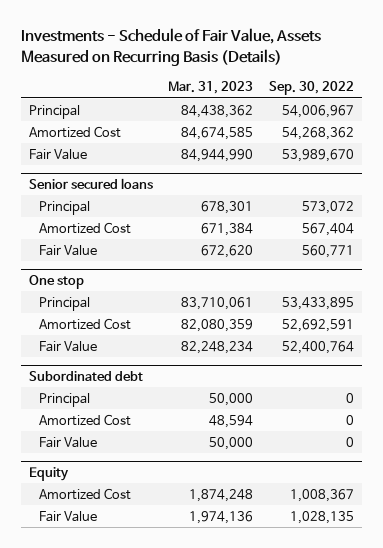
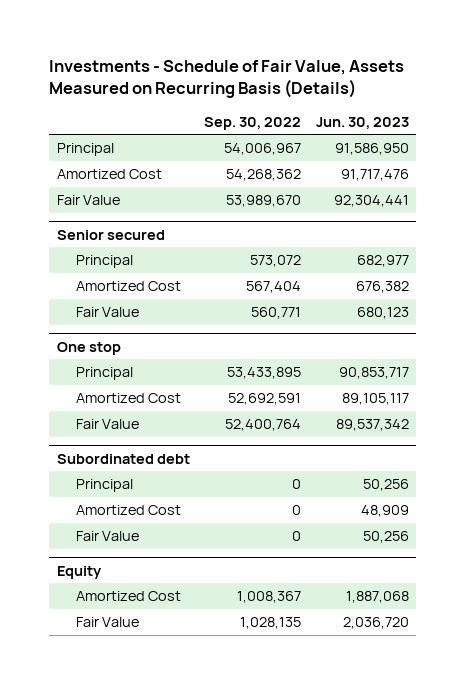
- | Mar. 31, 2023 | Sep. 30, 2022
+ | Sep. 30, 2022 | Jun. 30, 2023
- Senior secured loans
+ Senior secured

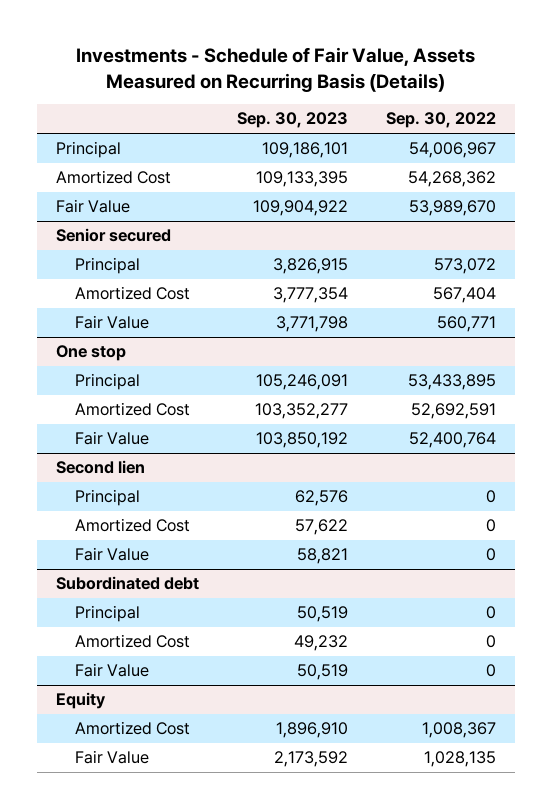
- | Sep. 30, 2022 | Jun. 30, 2023
+ | Sep. 30, 2023 | Sep. 30, 2022
+ Second lien
+ Principal | 62,576 | 0
+ Amortized Cost | 57,622 | 0
+ Fair Value | 58,821 | 0

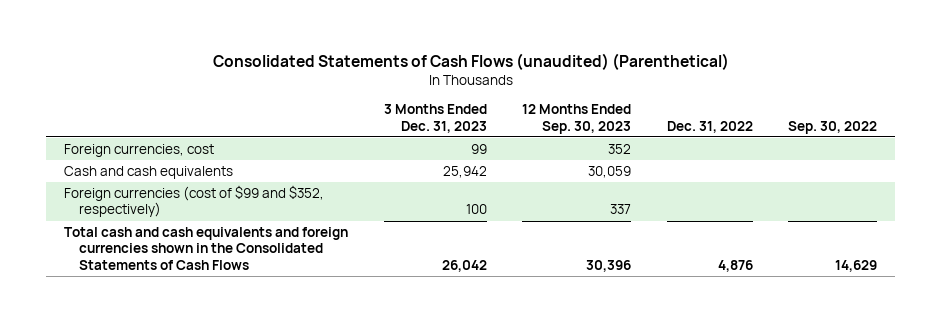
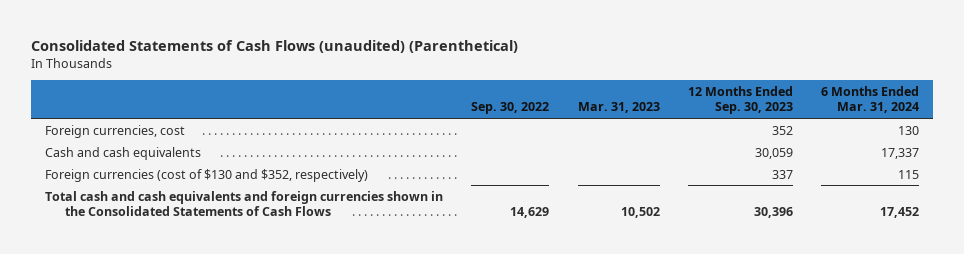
- | 3 Months Ended Dec. 31, 2023 | 12 Months Ended Sep. 30, 2023 | Dec. 31, 2022 | Sep. 30, 2022
+ | Sep. 30, 2022 | Mar. 31, 2023 | 12 Months Ended Sep. 30, 2023 | 6 Months Ended Mar. 31, 2024
- Foreign currencies (cost of $99 and $352, respectively) | 100 | 337 | |
+ Foreign currencies (cost of $130 and $352, respectively) | | | 337 | 115

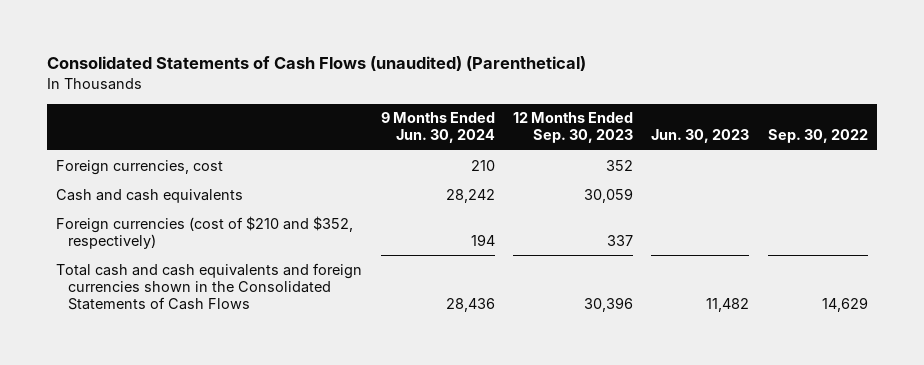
- | Sep. 30, 2022 | Mar. 31, 2023 | 12 Months Ended Sep. 30, 2023 | 6 Months Ended Mar. 31, 2024
+ | 9 Months Ended Jun. 30, 2024 | 12 Months Ended Sep. 30, 2023 | Jun. 30, 2023 | Sep. 30, 2022
- Foreign currencies (cost of $130 and $352, respectively) | | | 337 | 115
+ Foreign currencies (cost of $210 and $352, respectively) | 194 | 337 | |

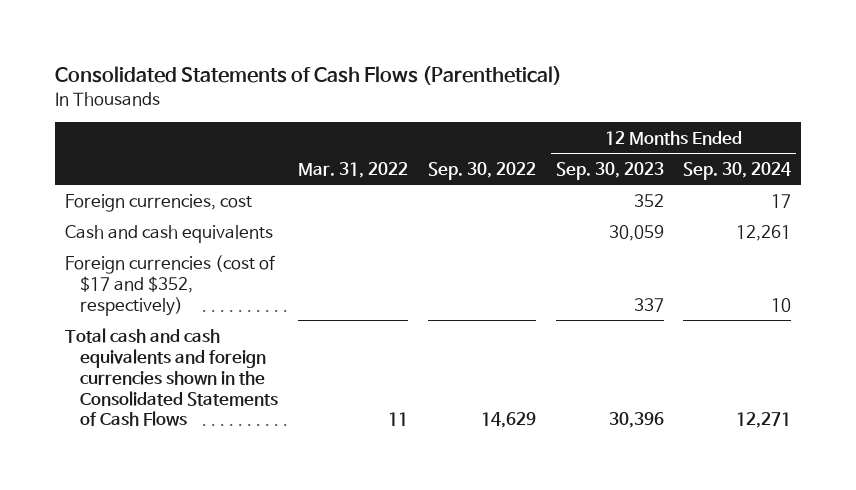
- Consolidated Statements of Cash Flows (unaudited) (Parenthetical)
+ Consolidated Statements of Cash Flows (Parenthetical)
- | 9 Months Ended Jun. 30, 2024 | 12 Months Ended Sep. 30, 2023 | Jun. 30, 2023 | Sep. 30, 2022
+ | Mar. 31, 2022 | Sep. 30, 2022 | 12 Months Ended Sep. 30, 2023 | 12 Months Ended Sep. 30, 2024
- Foreign currencies (cost of $210 and $352, respectively) | 194 | 337 | |
+ Foreign currencies (cost of $17 and $352, respectively) | | | 337 | 10

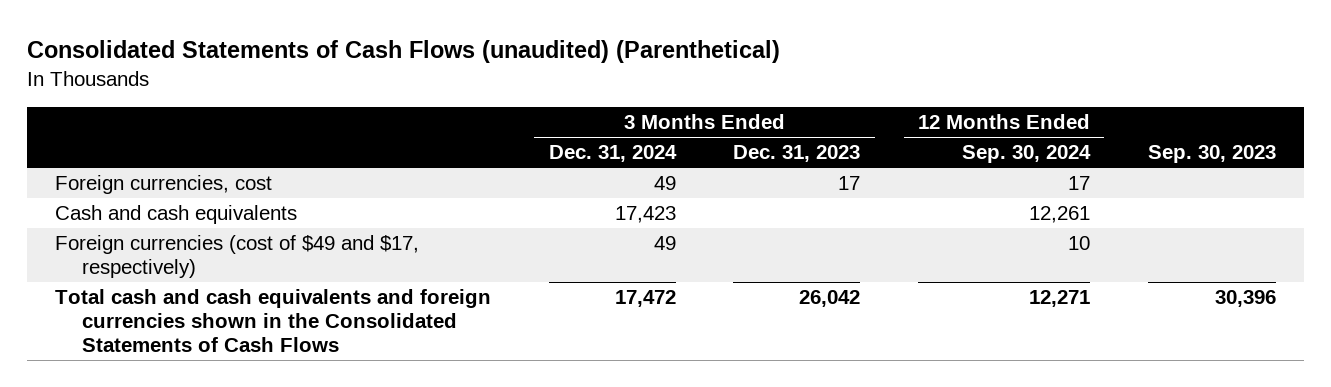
- Consolidated Statements of Cash Flows (Parenthetical)
+ Consolidated Statements of Cash Flows (unaudited) (Parenthetical)
- | Mar. 31, 2022 | Sep. 30, 2022 | 12 Months Ended Sep. 30, 2023 | 12 Months Ended Sep. 30, 2024
+ | 3 Months Ended Dec. 31, 2024 | 3 Months Ended Dec. 31, 2023 | 12 Months Ended Sep. 30, 2024 | Sep. 30, 2023
- Foreign currencies (cost of $17 and $352, respectively) | | | 337 | 10
+ Foreign currencies (cost of $49 and $17, respectively) | 49 | | 10 |

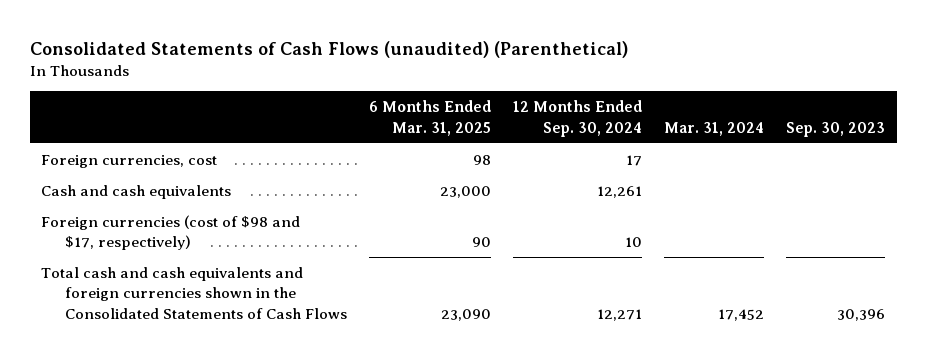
- | 3 Months Ended Dec. 31, 2024 | 3 Months Ended Dec. 31, 2023 | 12 Months Ended Sep. 30, 2024 | Sep. 30, 2023
+ | 6 Months Ended Mar. 31, 2025 | 12 Months Ended Sep. 30, 2024 | Mar. 31, 2024 | Sep. 30, 2023
- Foreign currencies (cost of $49 and $17, respectively) | 49 | | 10 |
+ Foreign currencies (cost of $98 and $17, respectively) | 90 | 10 | |

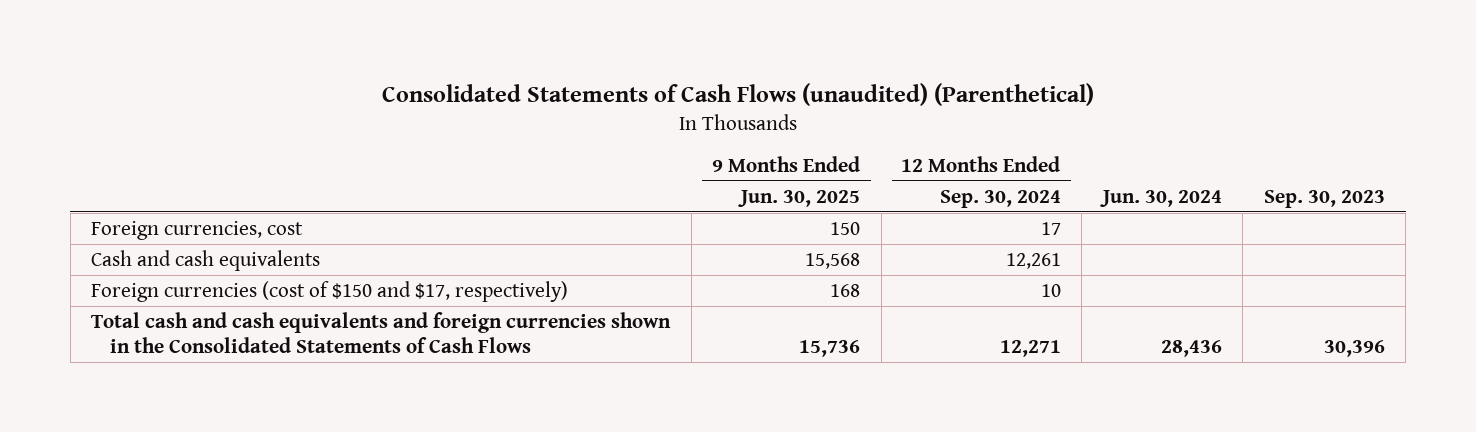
- | 6 Months Ended Mar. 31, 2025 | 12 Months Ended Sep. 30, 2024 | Mar. 31, 2024 | Sep. 30, 2023
+ | 9 Months Ended Jun. 30, 2025 | 12 Months Ended Sep. 30, 2024 | Jun. 30, 2024 | Sep. 30, 2023
- Foreign currencies (cost of $98 and $17, respectively) | 90 | 10 | |
+ Foreign currencies (cost of $150 and $17, respectively) | 168 | 10 | |

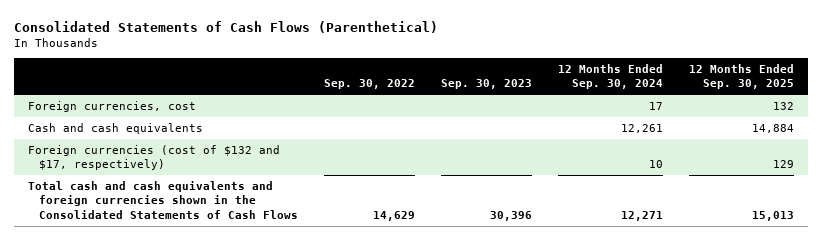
- Consolidated Statements of Cash Flows (unaudited) (Parenthetical)
+ Consolidated Statements of Cash Flows (Parenthetical)
- | 9 Months Ended Jun. 30, 2025 | 12 Months Ended Sep. 30, 2024 | Jun. 30, 2024 | Sep. 30, 2023
+ | Sep. 30, 2022 | Sep. 30, 2023 | 12 Months Ended Sep. 30, 2024 | 12 Months Ended Sep. 30, 2025
- Foreign currencies (cost of $150 and $17, respectively) | 168 | 10 | |
+ Foreign currencies (cost of $132 and $17, respectively) | | | 10 | 129

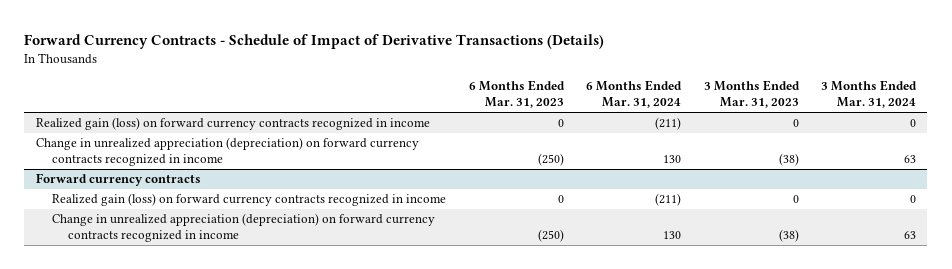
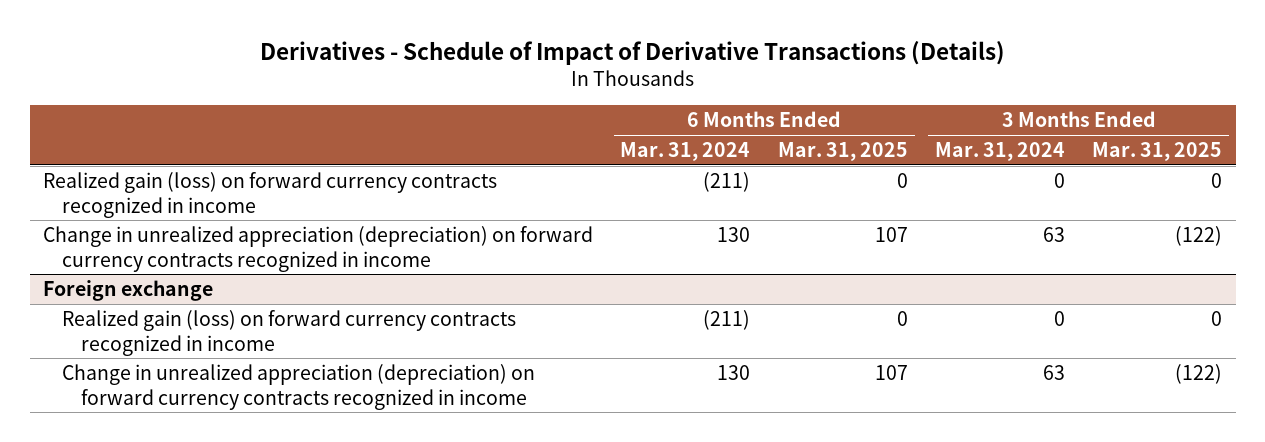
- Forward Currency Contracts - Schedule of Impact of Derivative Transactions (Details)
+ Derivatives - Schedule of Impact of Derivative Transactions (Details)
- | 6 Months Ended Mar. 31, 2023 | 6 Months Ended Mar. 31, 2024 | 3 Months Ended Mar. 31, 2023 | 3 Months Ended Mar. 31, 2024
+ | 6 Months Ended Mar. 31, 2024 | 6 Months Ended Mar. 31, 2025 | 3 Months Ended Mar. 31, 2024 | 3 Months Ended Mar. 31, 2025
- Forward currency contracts
+ Foreign exchange

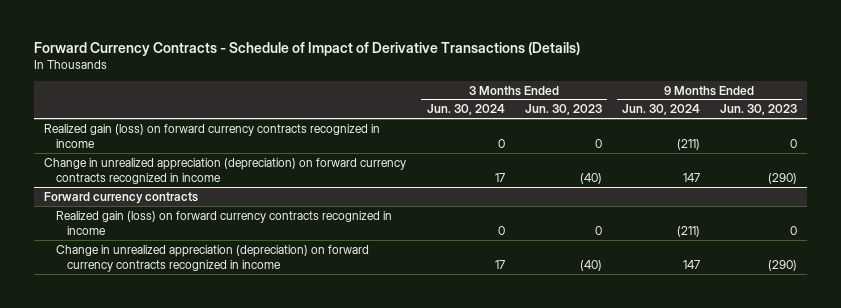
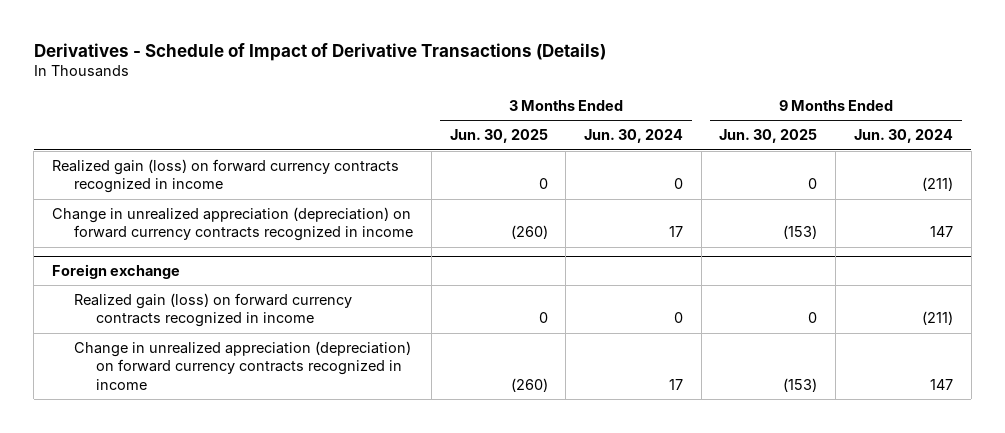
- Forward Currency Contracts - Schedule of Impact of Derivative Transactions (Details)
+ Derivatives - Schedule of Impact of Derivative Transactions (Details)
- | 3 Months Ended Jun. 30, 2024 | 3 Months Ended Jun. 30, 2023 | 9 Months Ended Jun. 30, 2024 | 9 Months Ended Jun. 30, 2023
+ | 3 Months Ended Jun. 30, 2025 | 3 Months Ended Jun. 30, 2024 | 9 Months Ended Jun. 30, 2025 | 9 Months Ended Jun. 30, 2024
- Forward currency contracts
+ Foreign exchange

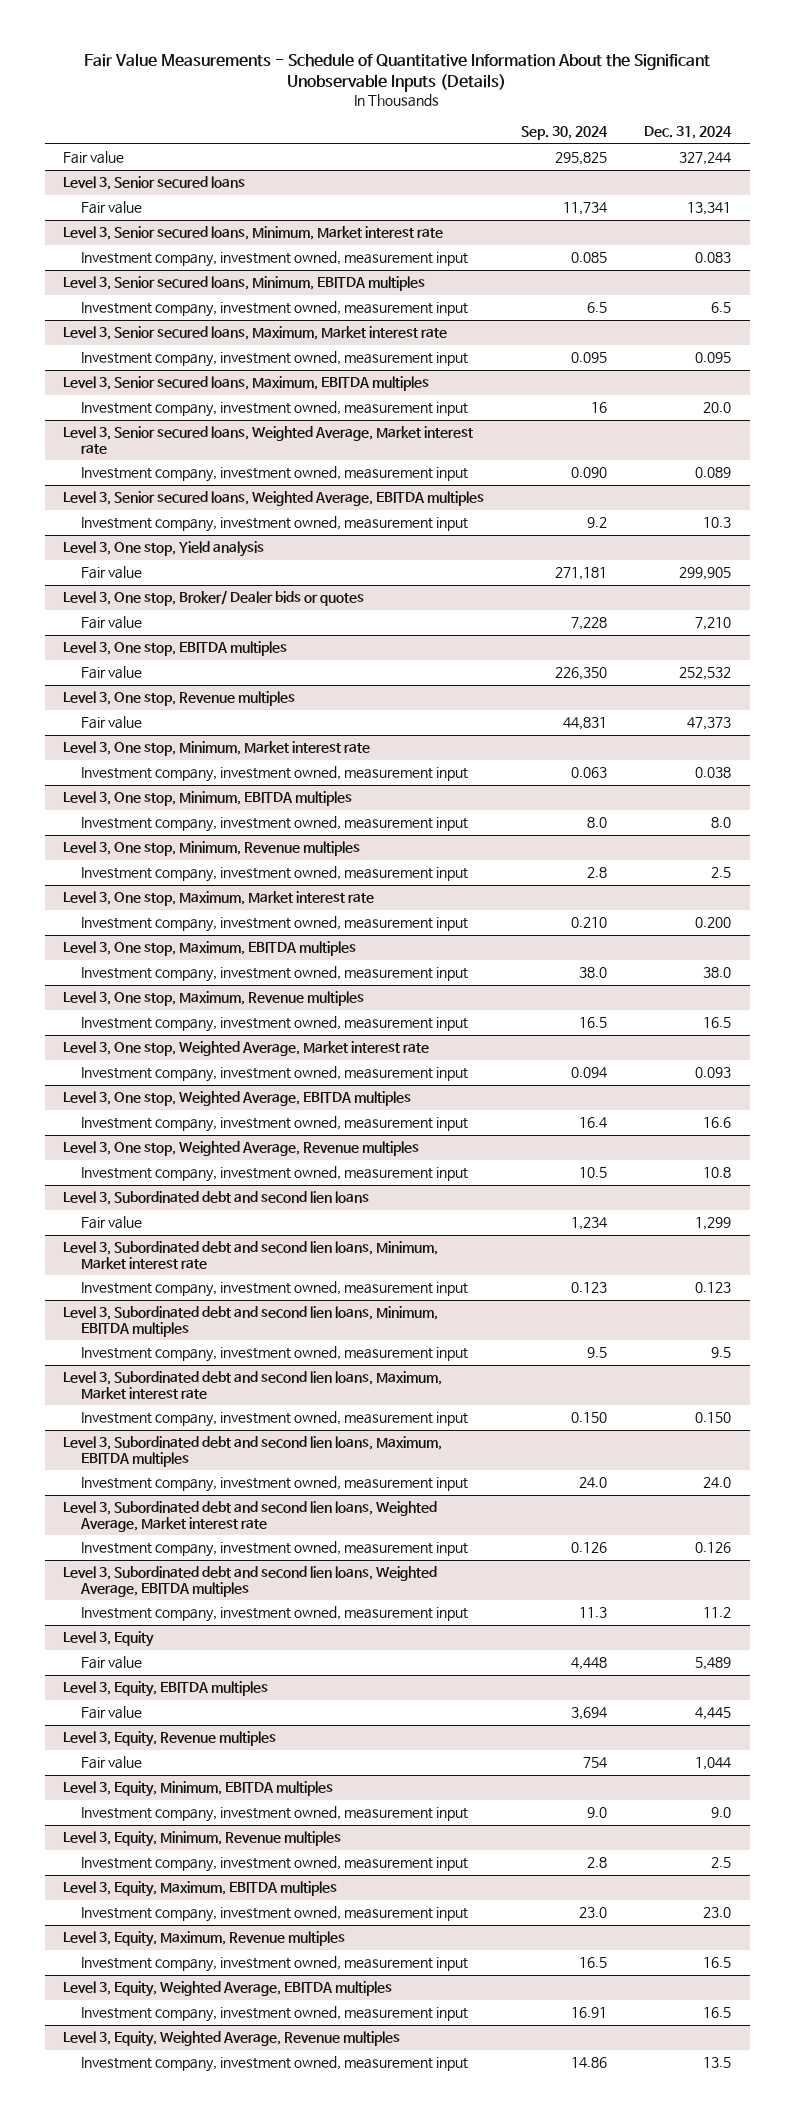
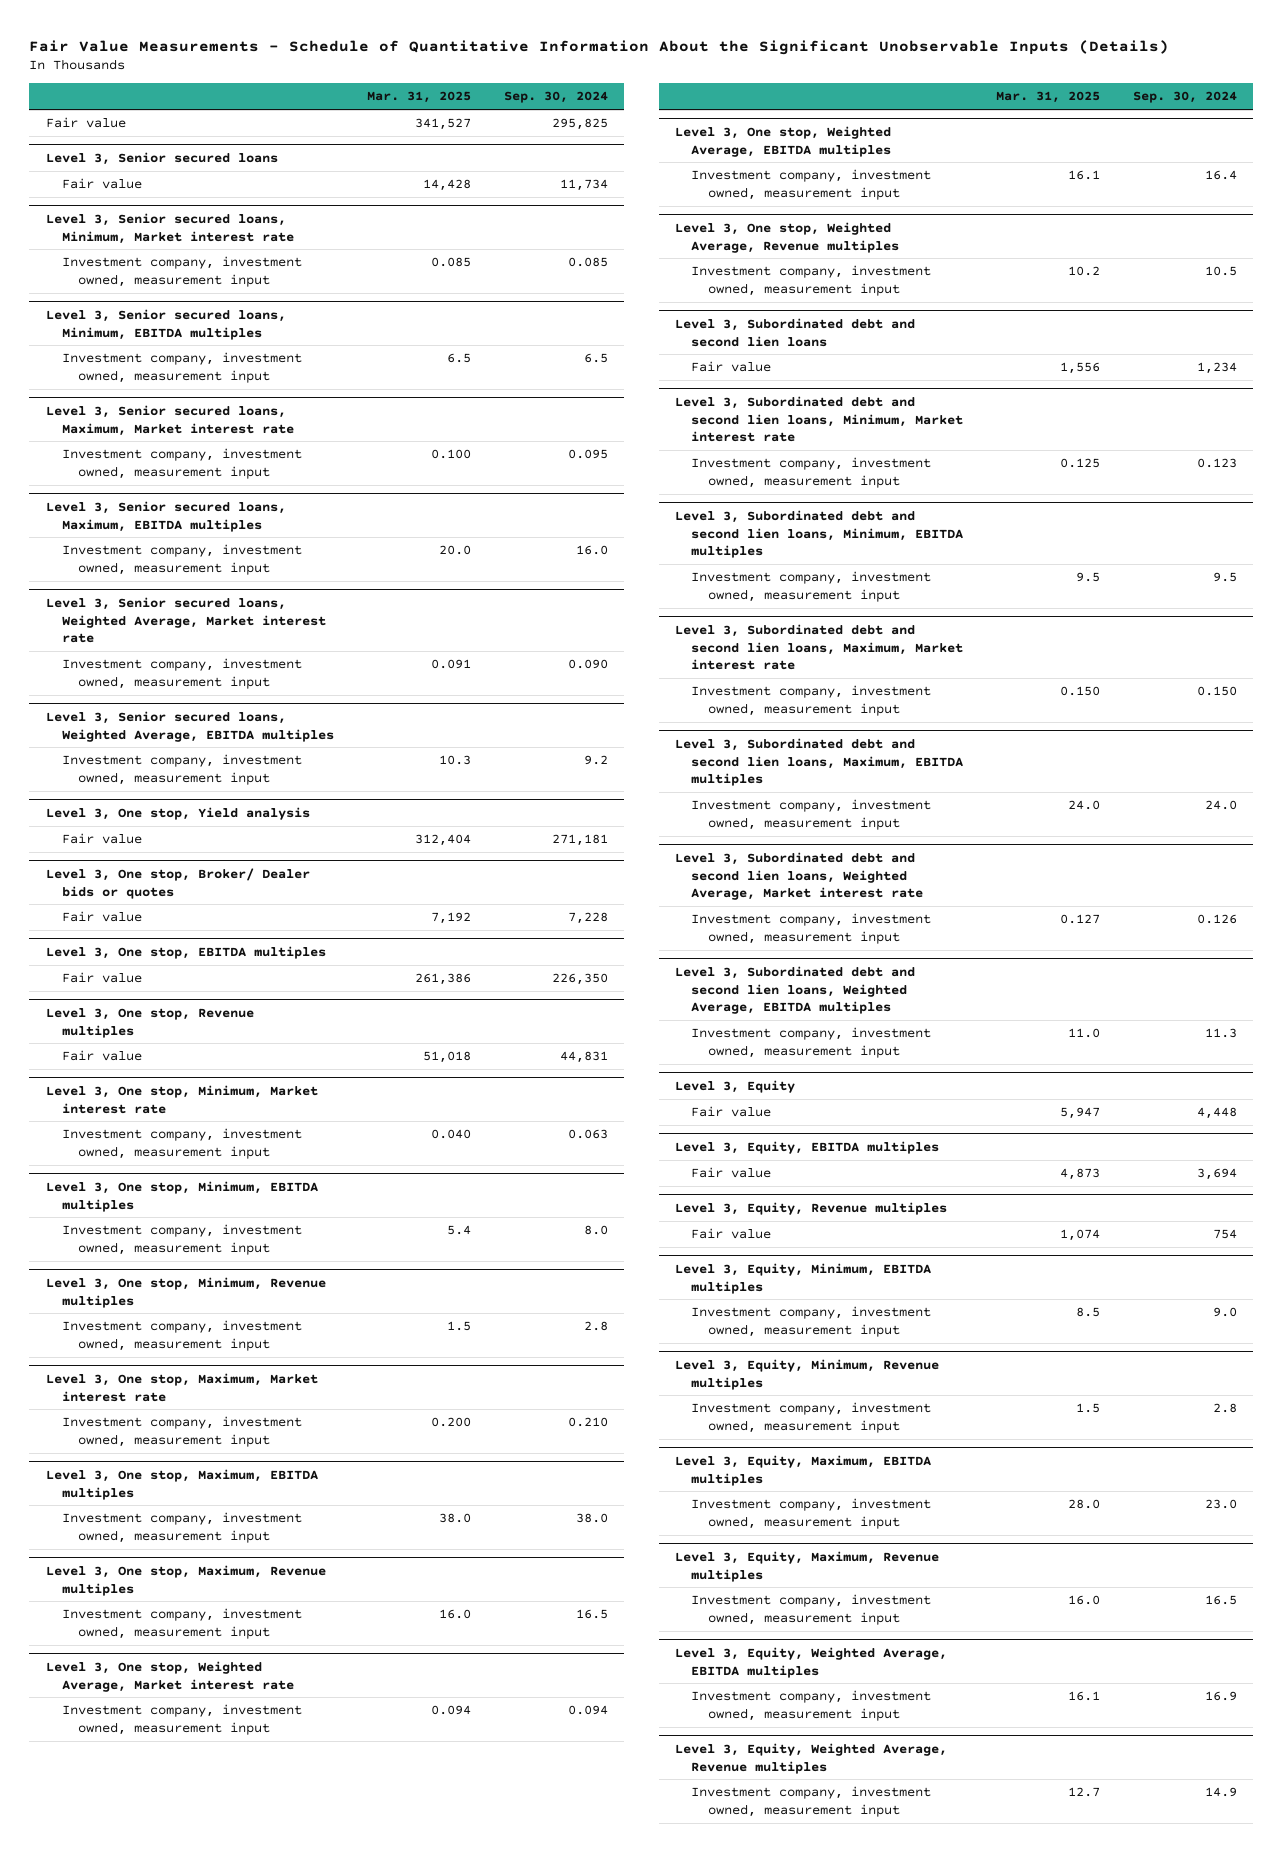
- | Sep. 30, 2024 | Dec. 31, 2024
+ | Mar. 31, 2025 | Sep. 30, 2024
@ Level 3, Senior secured loans, Maximum, EBITDA multiples
- Investment company, investment owned, measurement input | 16 | 20.0
+ Investment company, investment owned, measurement input | 20.0 | 16.0
@ Level 3, Equity, Weighted Average, EBITDA multiples
- Investment company, investment owned, measurement input | 16.91 | 16.5
+ Investment company, investment owned, measurement input | 16.1 | 16.9
@ Level 3, Equity, Weighted Average, Revenue multiples
- Investment company, investment owned, measurement input | 14.86 | 13.5
+ Investment company, investment owned, measurement input | 12.7 | 14.9

